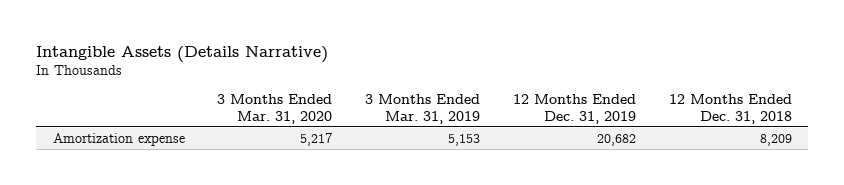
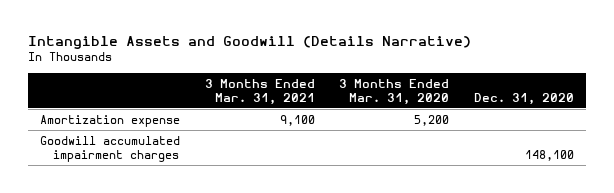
- Intangible Assets (Details Narrative)
+ Intangible Assets and Goodwill (Details Narrative)
- | 3 Months Ended Mar. 31, 2020 | 3 Months Ended Mar. 31, 2019 | 12 Months Ended Dec. 31, 2019 | 12 Months Ended Dec. 31, 2018
+ | 3 Months Ended Mar. 31, 2021 | 3 Months Ended Mar. 31, 2020 | Dec. 31, 2020
- Amortization expense | 5,217 | 5,153 | 20,682 | 8,209
+ Amortization expense | 9,100 | 5,200 |
+ Goodwill accumulated impairment charges | | | 148,100

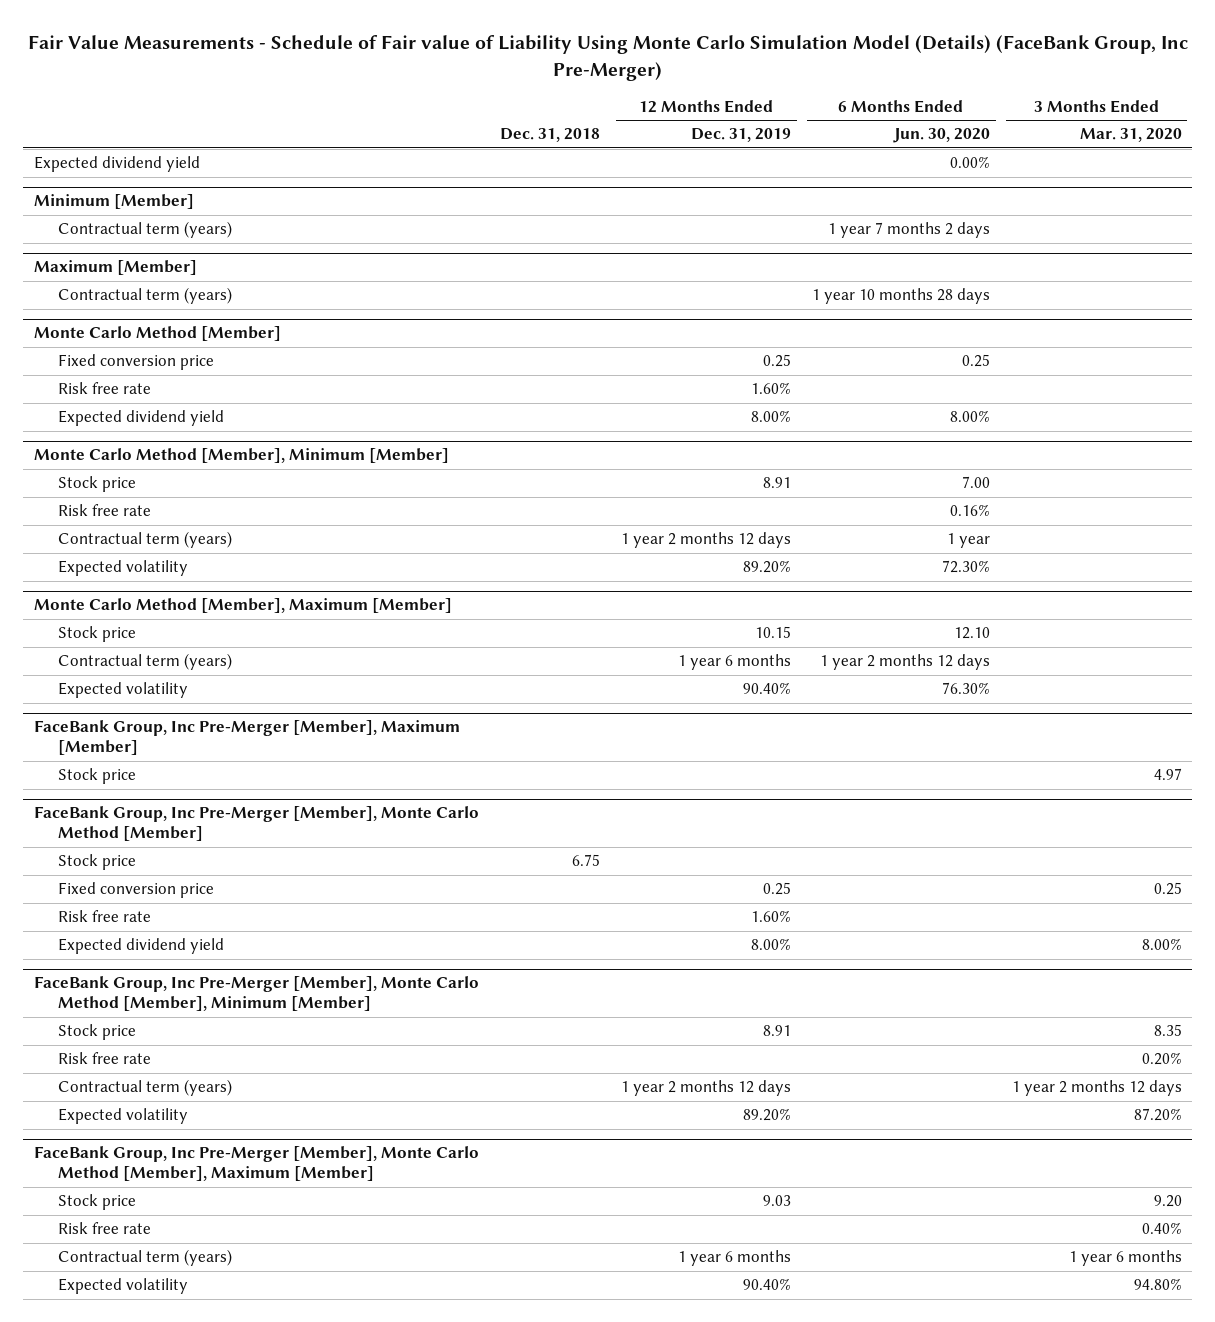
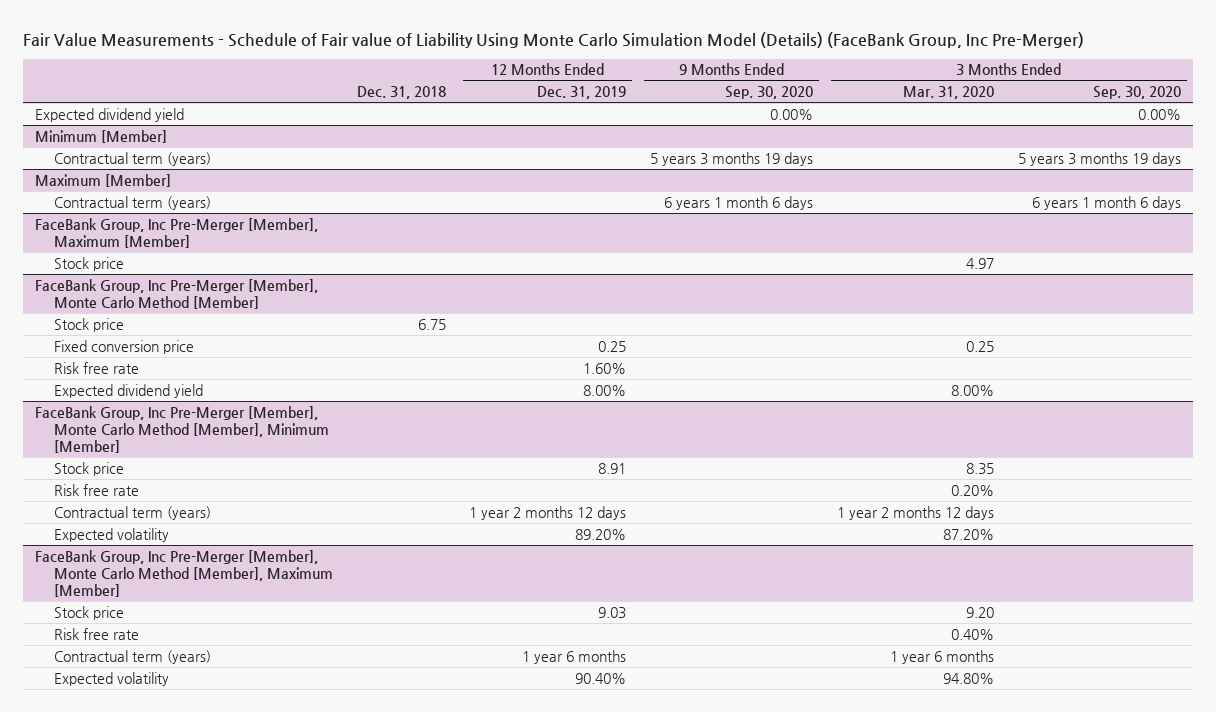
- | Dec. 31, 2018 | 12 Months Ended Dec. 31, 2019 | 6 Months Ended Jun. 30, 2020 | 3 Months Ended Mar. 31, 2020
+ | Dec. 31, 2018 | 12 Months Ended Dec. 31, 2019 | 9 Months Ended Sep. 30, 2020 | 3 Months Ended Mar. 31, 2020 | 3 Months Ended Sep. 30, 2020
- Monte Carlo Method [Member]
- Fixed conversion price | | 0.25 | 0.25 |
- Risk free rate | | 1.60% | |
- Expected dividend yield | | 8.00% | 8.00% |
- Monte Carlo Method [Member], Minimum [Member]
- Stock price | | 8.91 | 7.00 |
- Risk free rate | | | 0.16% |
- Contractual term (years) | | 1 year 2 months 12 days | 1 year |
- Expected volatility | | 89.20% | 72.30% |
- Monte Carlo Method [Member], Maximum [Member]
- Stock price | | 10.15 | 12.10 |
- Contractual term (years) | | 1 year 6 months | 1 year 2 months 12 days |
- Expected volatility | | 90.40% | 76.30% |

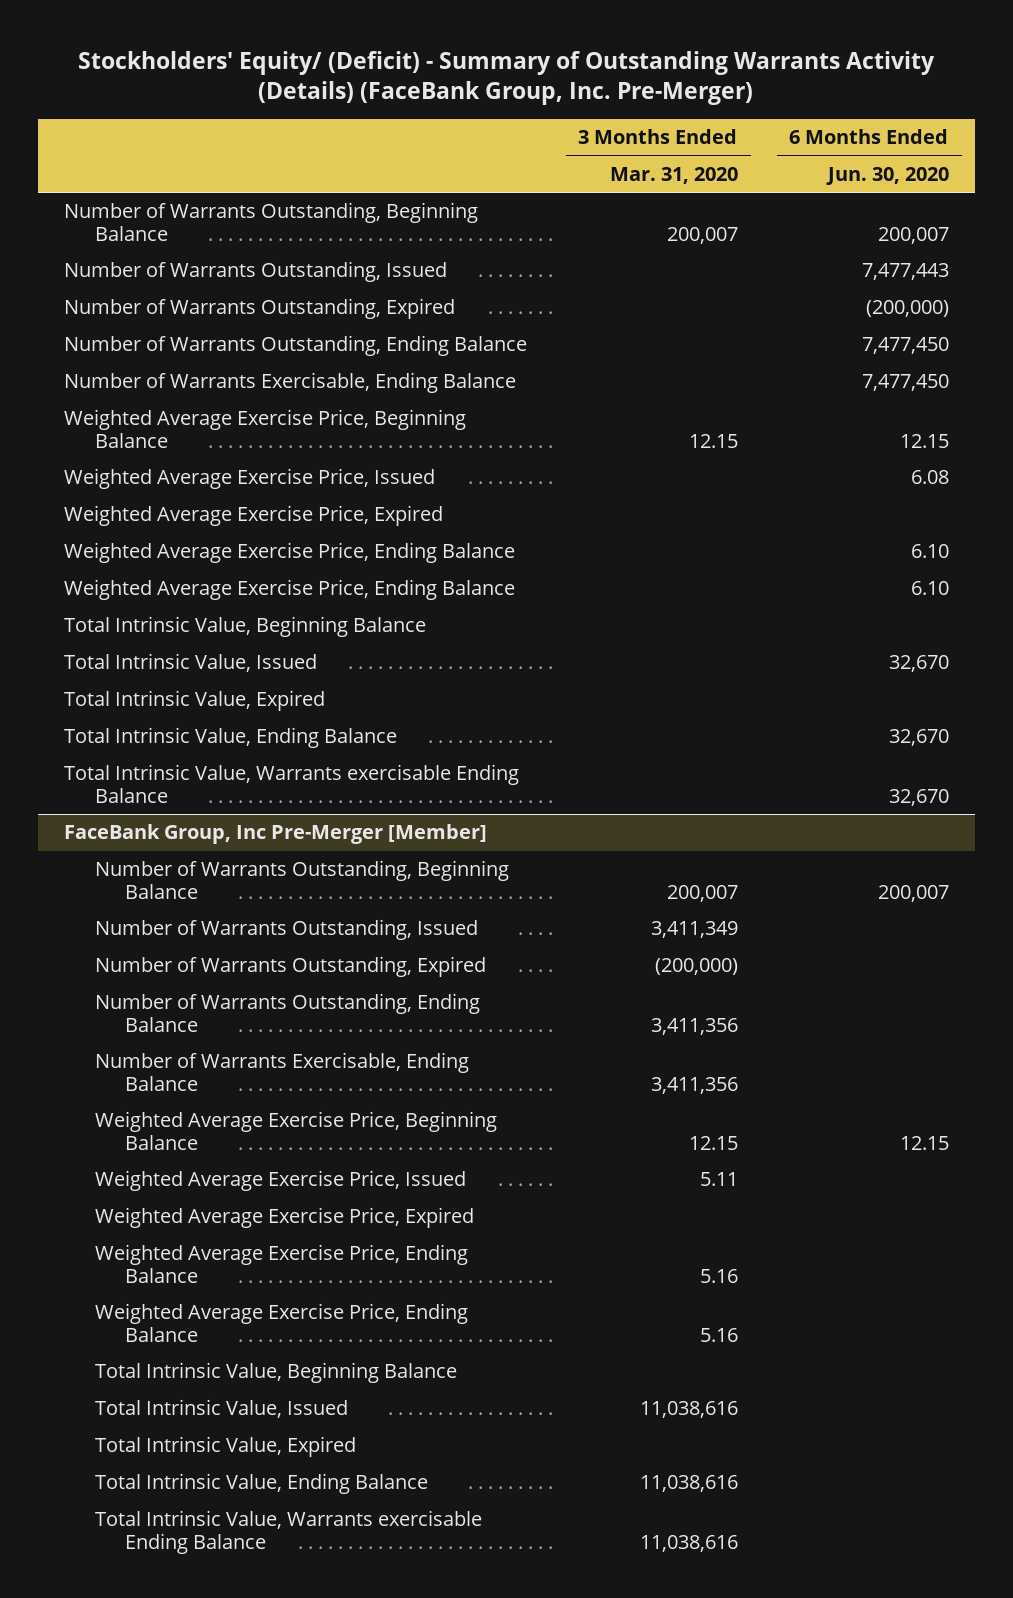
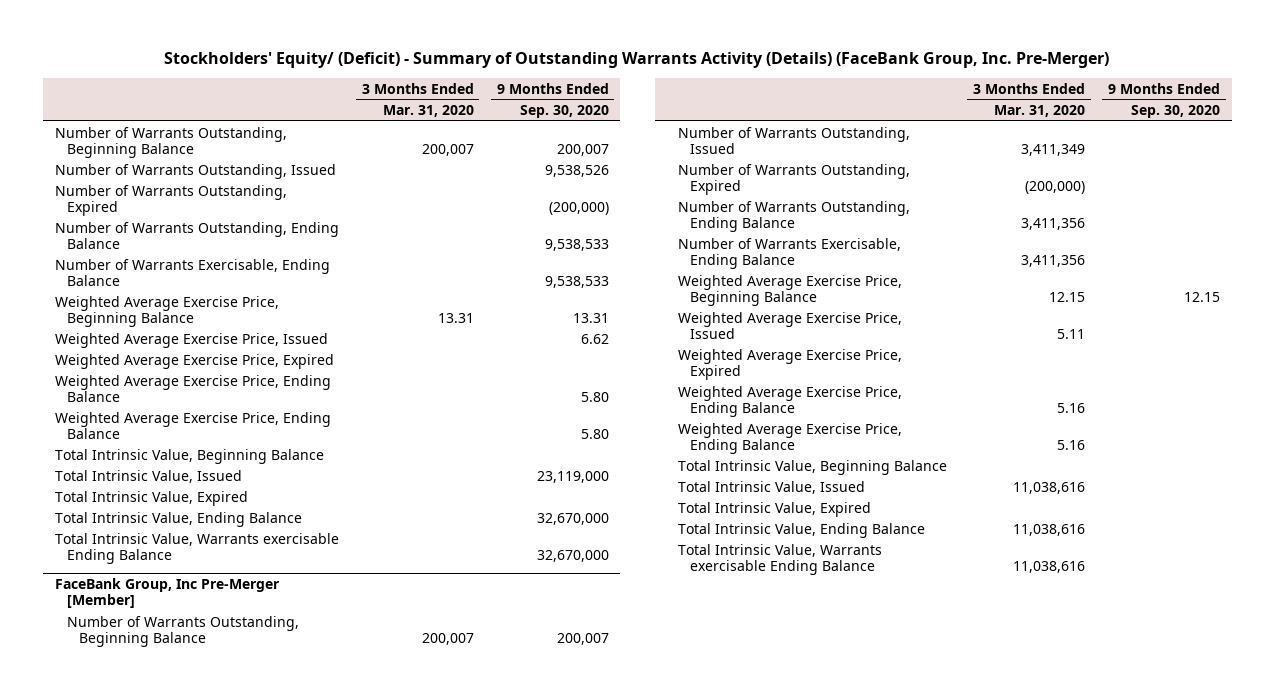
- | 3 Months Ended Mar. 31, 2020 | 6 Months Ended Jun. 30, 2020
+ | 3 Months Ended Mar. 31, 2020 | 9 Months Ended Sep. 30, 2020
- Weighted Average Exercise Price, Beginning Balance | 12.15 | 12.15
+ Weighted Average Exercise Price, Beginning Balance | 13.31 | 13.31

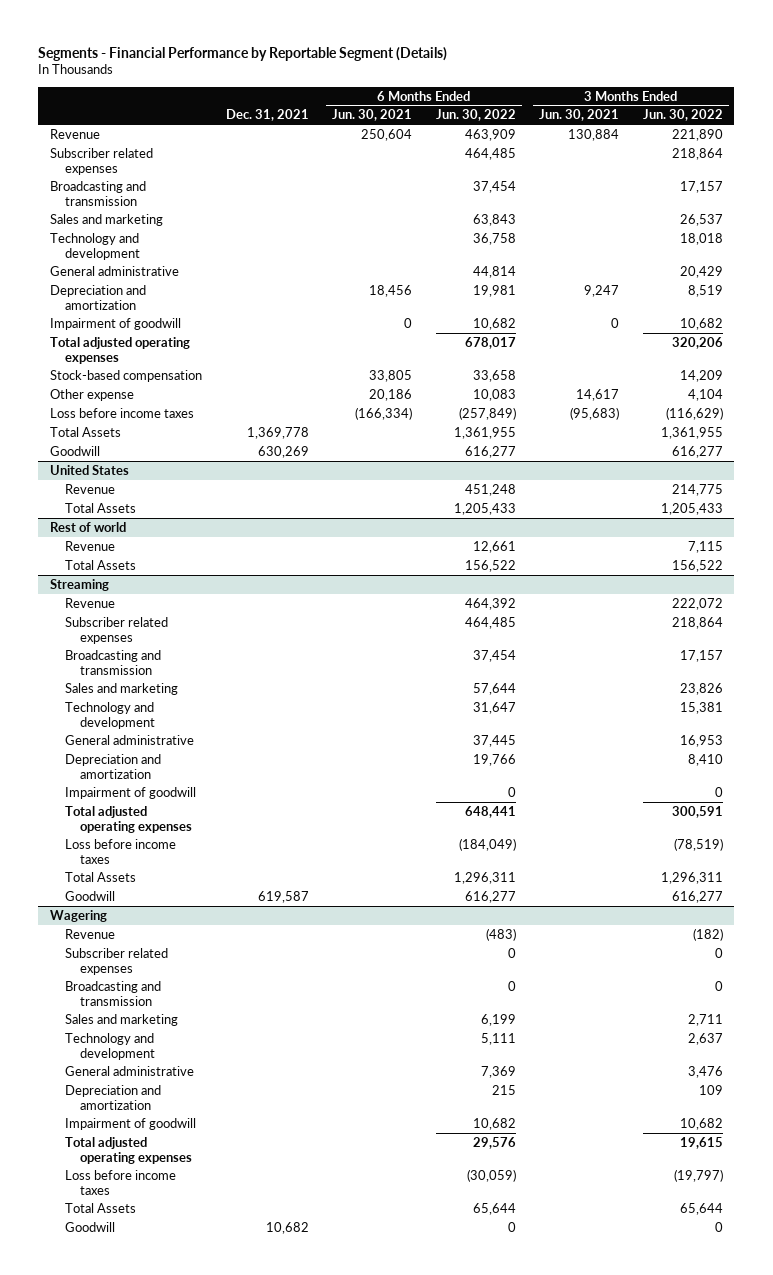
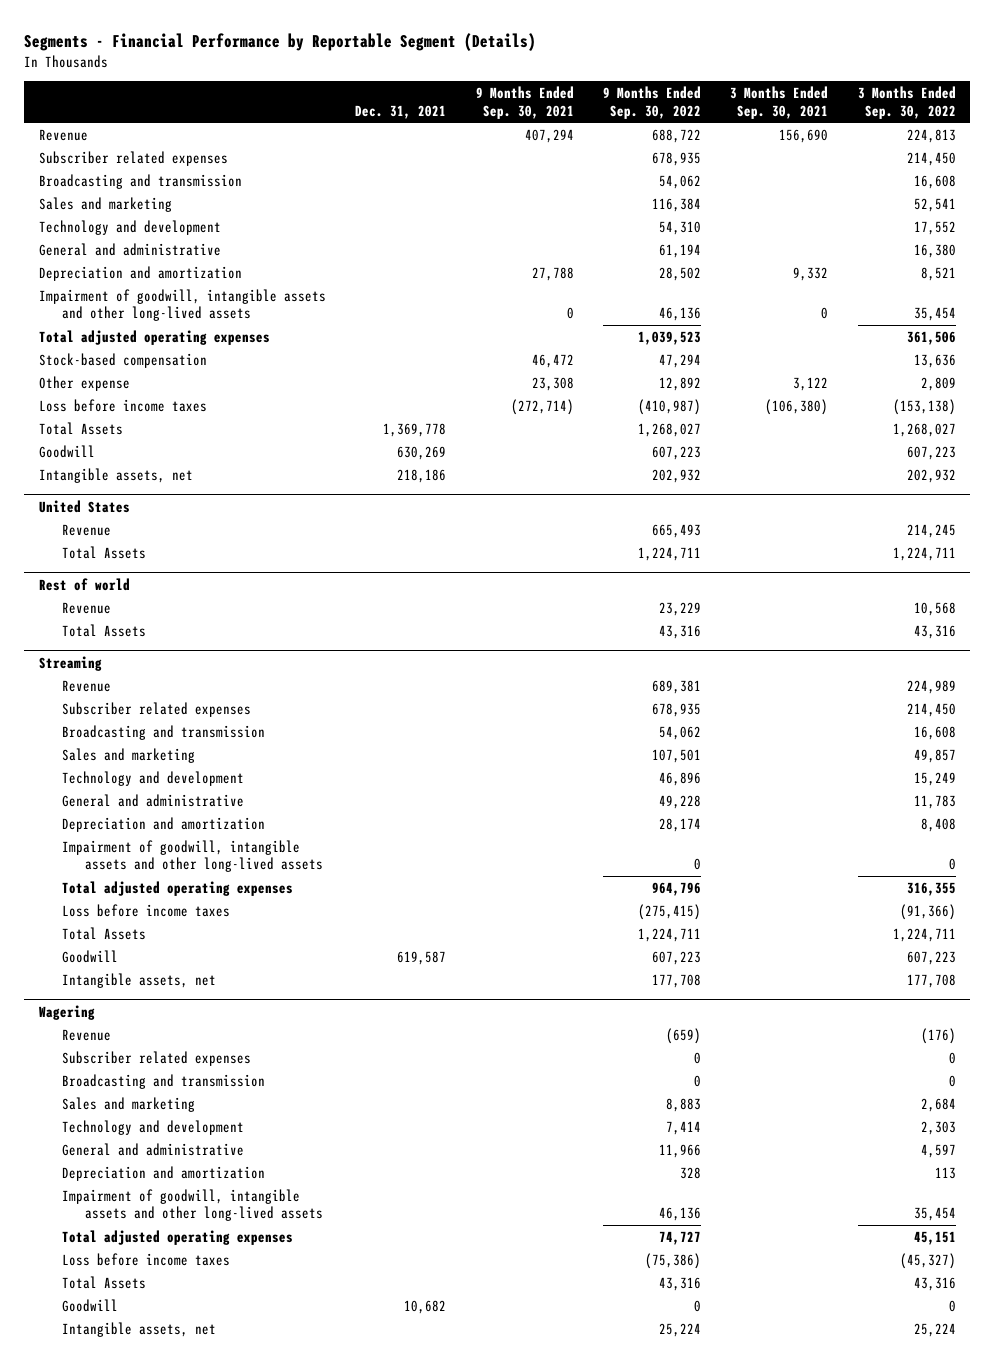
- | Dec. 31, 2021 | 6 Months Ended Jun. 30, 2021 | 6 Months Ended Jun. 30, 2022 | 3 Months Ended Jun. 30, 2021 | 3 Months Ended Jun. 30, 2022
+ | Dec. 31, 2021 | 9 Months Ended Sep. 30, 2021 | 9 Months Ended Sep. 30, 2022 | 3 Months Ended Sep. 30, 2021 | 3 Months Ended Sep. 30, 2022
- General administrative | | | 44,814 | | 20,429
+ General and administrative | | | 61,194 | | 16,380
- Impairment of goodwill | | 0 | 10,682 | 0 | 10,682
+ Impairment of goodwill, intangible assets and other long-lived assets | | 0 | 46,136 | 0 | 35,454
+ Intangible assets, net | 218,186 | | 202,932 | | 202,932
@ Streaming
- General administrative | | | 37,445 | | 16,953
+ General and administrative | | | 49,228 | | 11,783
- Impairment of goodwill | | | 0 | | 0
+ Impairment of goodwill, intangible assets and other long-lived assets | | | 0 | | 0
+ Intangible assets, net | | | 177,708 | | 177,708
@ Wagering
- General administrative | | | 7,369 | | 3,476
+ General and administrative | | | 11,966 | | 4,597
- Impairment of goodwill | | | 10,682 | | 10,682
+ Impairment of goodwill, intangible assets and other long-lived assets | | | 46,136 | | 35,454
+ Intangible assets, net | | | 25,224 | | 25,224

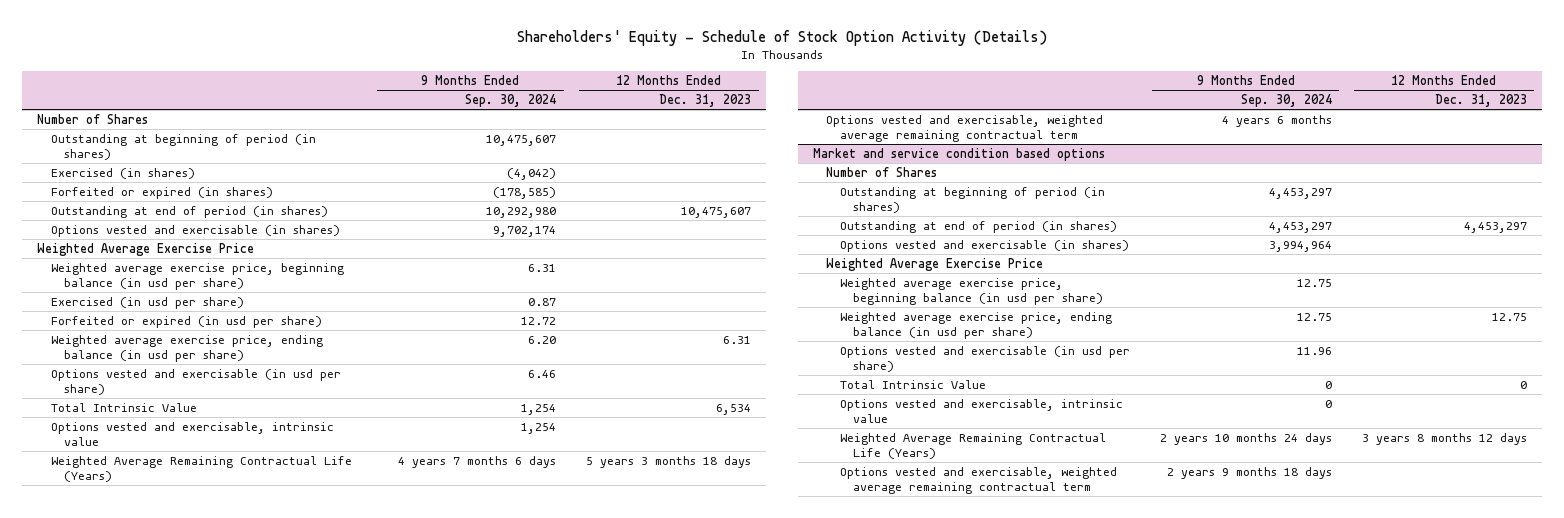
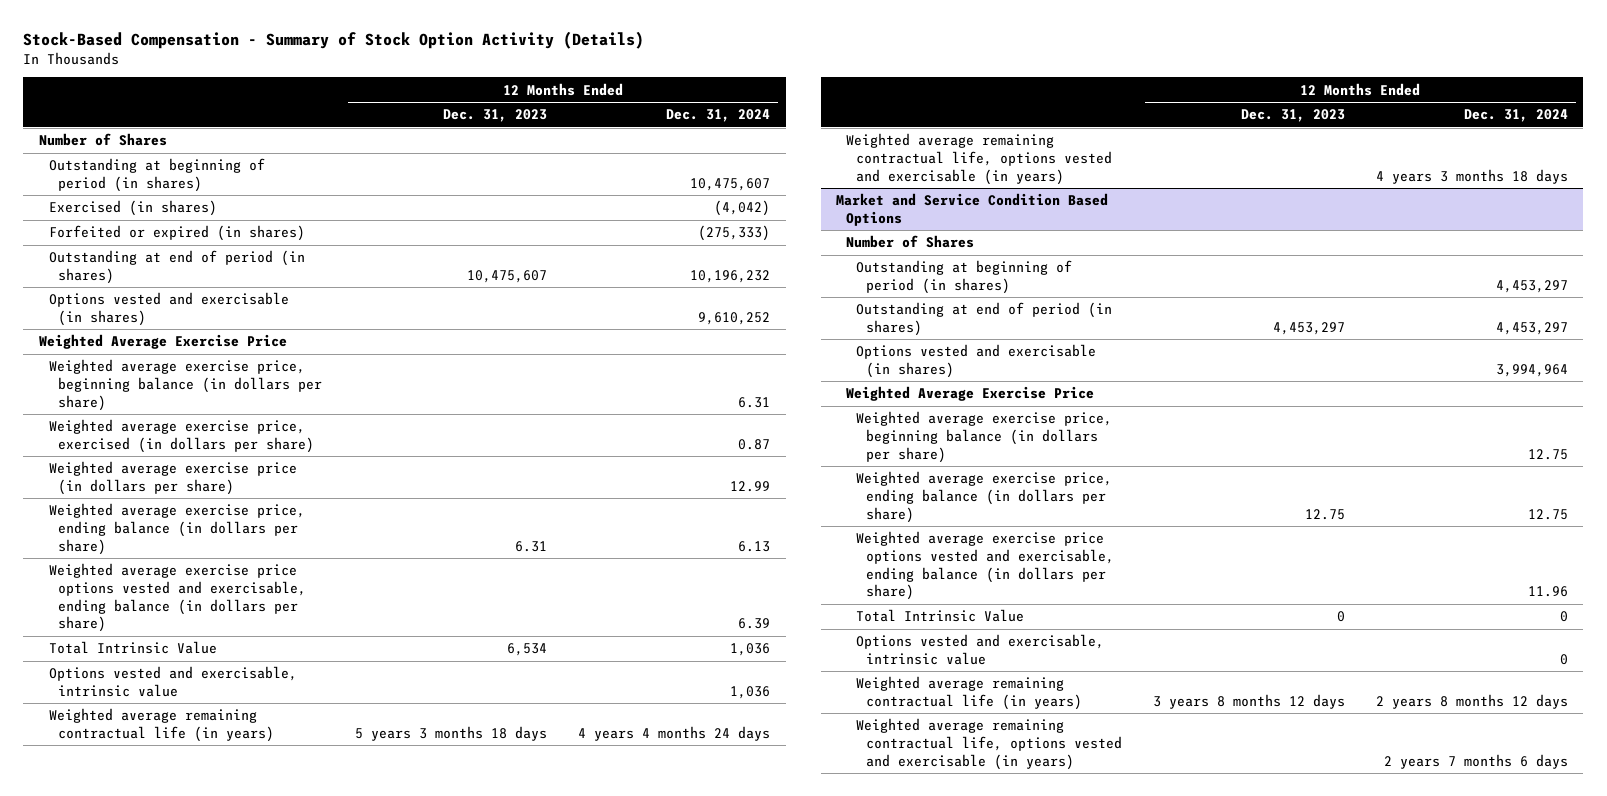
- Shareholders' Equity - Schedule of Stock Option Activity (Details)
+ Stock-Based Compensation - Summary of Stock Option Activity (Details)
- | 9 Months Ended Sep. 30, 2024 | 12 Months Ended Dec. 31, 2023
+ | 12 Months Ended Dec. 31, 2023 | 12 Months Ended Dec. 31, 2024
- Weighted average exercise price, beginning balance (in usd per share) | 6.31 |
- Exercised (in usd per share) | 0.87 |
- Forfeited or expired (in usd per share) | 12.72 |
- Weighted average exercise price, ending balance (in usd per share) | 6.20 | 6.31
- Options vested and exercisable (in usd per share) | 6.46 |
+ Weighted average exercise price, beginning balance (in dollars per share) | | 6.31
+ Weighted average exercise price, exercised (in dollars per share) | | 0.87
+ Weighted average exercise price (in dollars per share) | | 12.99
+ Weighted average exercise price, ending balance (in dollars per share) | 6.31 | 6.13
+ Weighted average exercise price options vested and exercisable, ending balance (in dollars per share) | | 6.39
- Weighted Average Remaining Contractual Life (Years) | 4 years 7 months 6 days | 5 years 3 months 18 days
- Options vested and exercisable, weighted average remaining contractual term | 4 years 6 months |
- Market and service condition based options
+ Weighted average remaining contractual life (in years) | 5 years 3 months 18 days | 4 years 4 months 24 days
+ Weighted average remaining contractual life, options vested and exercisable (in years) | | 4 years 3 months 18 days
+ Market and Service Condition Based Options
- Weighted average exercise price, beginning balance (in usd per share) | 12.75 |
- Weighted average exercise price, ending balance (in usd per share) | 12.75 | 12.75
- Options vested and exercisable (in usd per share) | 11.96 |
+ Weighted average exercise price, beginning balance (in dollars per share) | | 12.75
+ Weighted average exercise price, ending balance (in dollars per share) | 12.75 | 12.75
+ Weighted average exercise price options vested and exercisable, ending balance (in dollars per share) | | 11.96
- Weighted Average Remaining Contractual Life (Years) | 2 years 10 months 24 days | 3 years 8 months 12 days
- Options vested and exercisable, weighted average remaining contractual term | 2 years 9 months 18 days |
+ Weighted average remaining contractual life (in years) | 3 years 8 months 12 days | 2 years 8 months 12 days
+ Weighted average remaining contractual life, options vested and exercisable (in years) | | 2 years 7 months 6 days

